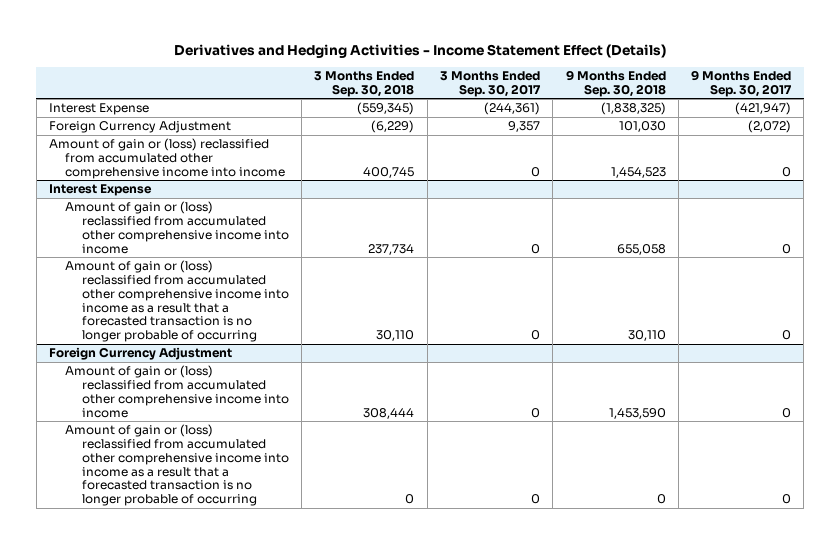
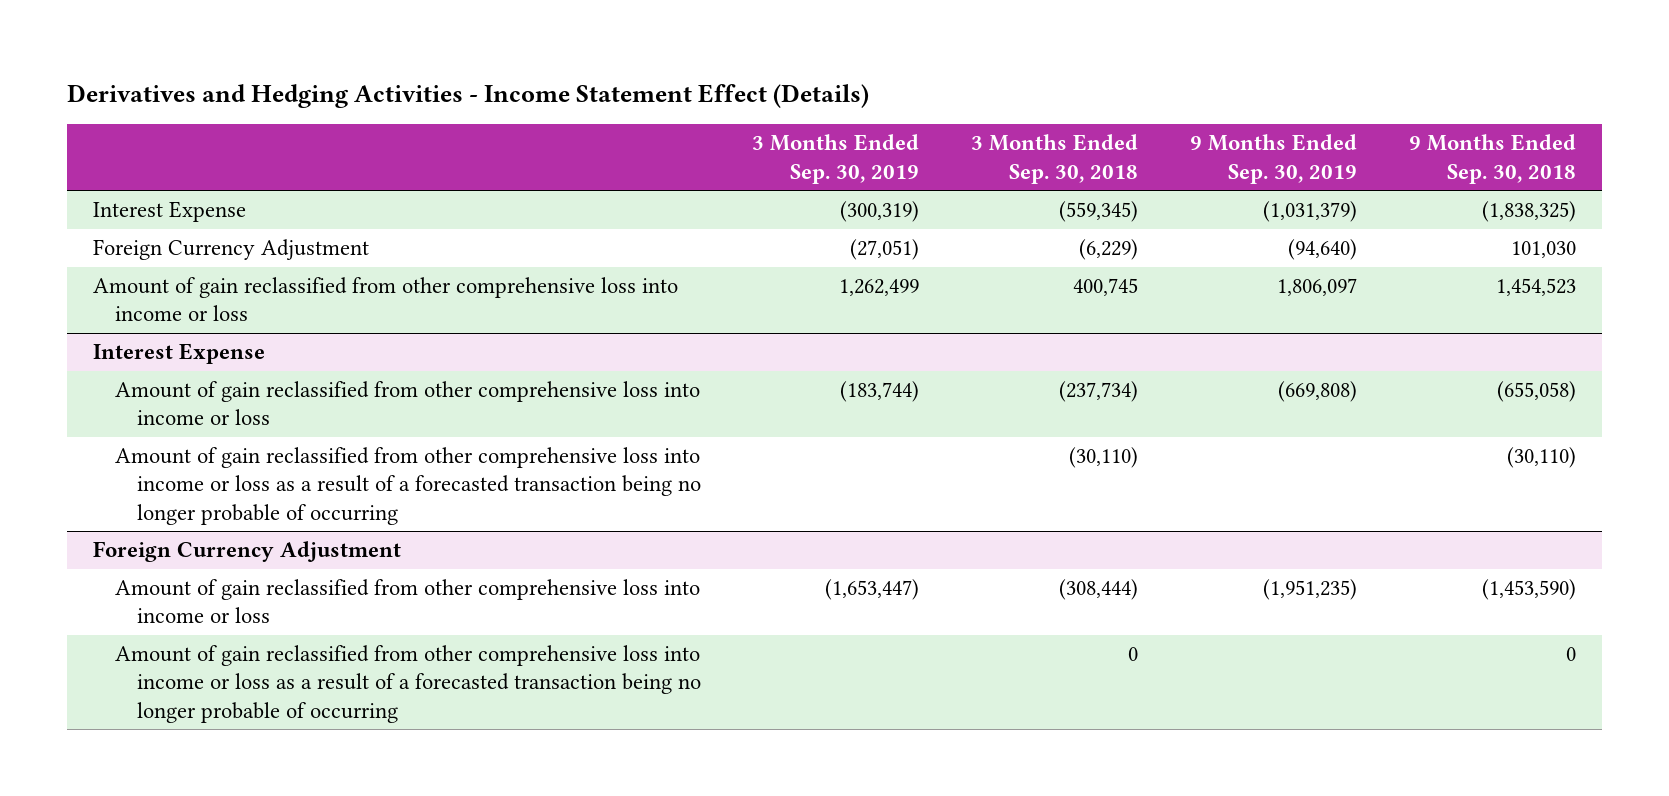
- | 3 Months Ended Sep. 30, 2018 | 3 Months Ended Sep. 30, 2017 | 9 Months Ended Sep. 30, 2018 | 9 Months Ended Sep. 30, 2017
+ | 3 Months Ended Sep. 30, 2019 | 3 Months Ended Sep. 30, 2018 | 9 Months Ended Sep. 30, 2019 | 9 Months Ended Sep. 30, 2018
- Amount of gain or (loss) reclassified from accumulated other comprehensive income into income | 400,745 | 0 | 1,454,523 | 0
+ Amount of gain reclassified from other comprehensive loss into income or loss | 1,262,499 | 400,745 | 1,806,097 | 1,454,523
@ Interest Expense
- Amount of gain or (loss) reclassified from accumulated other comprehensive income into income | 237,734 | 0 | 655,058 | 0
- Amount of gain or (loss) reclassified from accumulated other comprehensive income into income as a result that a forecasted transaction is no longer probable of occurring | 30,110 | 0 | 30,110 | 0
+ Amount of gain reclassified from other comprehensive loss into income or loss | (183,744) | (237,734) | (669,808) | (655,058)
+ Amount of gain reclassified from other comprehensive loss into income or loss as a result of a forecasted transaction being no longer probable of occurring | | (30,110) | | (30,110)
@ Foreign Currency Adjustment
- Amount of gain or (loss) reclassified from accumulated other comprehensive income into income | 308,444 | 0 | 1,453,590 | 0
- Amount of gain or (loss) reclassified from accumulated other comprehensive income into income as a result that a forecasted transaction is no longer probable of occurring | 0 | 0 | 0 | 0
+ Amount of gain reclassified from other comprehensive loss into income or loss | (1,653,447) | (308,444) | (1,951,235) | (1,453,590)
+ Amount of gain reclassified from other comprehensive loss into income or loss as a result of a forecasted transaction being no longer probable of occurring | | 0 | | 0

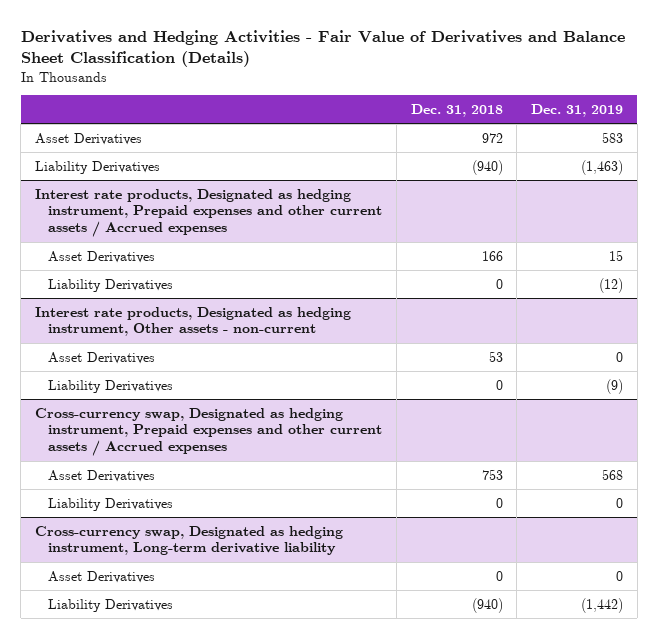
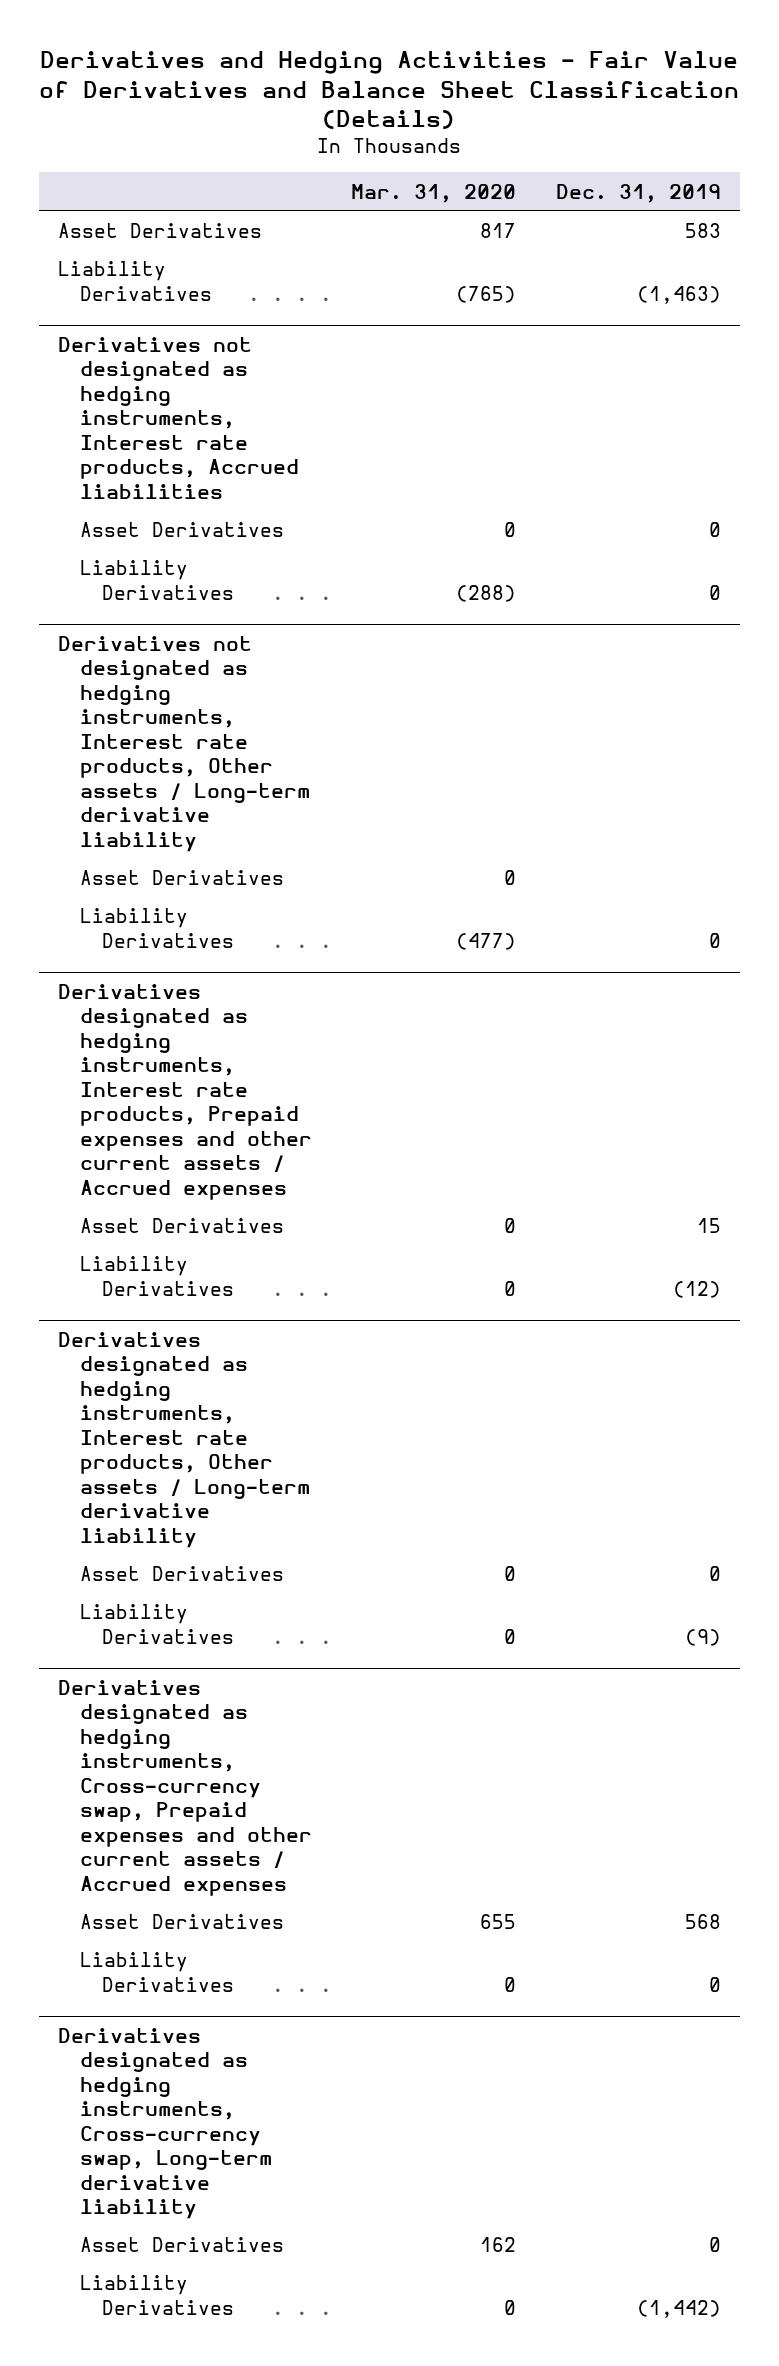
- | Dec. 31, 2018 | Dec. 31, 2019
+ | Mar. 31, 2020 | Dec. 31, 2019
- Interest rate products, Designated as hedging instrument, Prepaid expenses and other current assets / Accrued expenses
+ Derivatives not designated as hedging instruments, Interest rate products, Accrued liabilities
+ Asset Derivatives | 0 | 0
+ Liability Derivatives | (288) | 0
+ Derivatives not designated as hedging instruments, Interest rate products, Other assets / Long-term derivative liability
+ Asset Derivatives | 0 |
+ Liability Derivatives | (477) | 0
+ Derivatives designated as hedging instruments, Interest rate products, Prepaid expenses and other current assets / Accrued expenses
- Interest rate products, Designated as hedging instrument, Other assets - non-current
+ Derivatives designated as hedging instruments, Interest rate products, Other assets / Long-term derivative liability
- Cross-currency swap, Designated as hedging instrument, Prepaid expenses and other current assets / Accrued expenses
+ Derivatives designated as hedging instruments, Cross-currency swap, Prepaid expenses and other current assets / Accrued expenses
- Cross-currency swap, Designated as hedging instrument, Long-term derivative liability
+ Derivatives designated as hedging instruments, Cross-currency swap, Long-term derivative liability

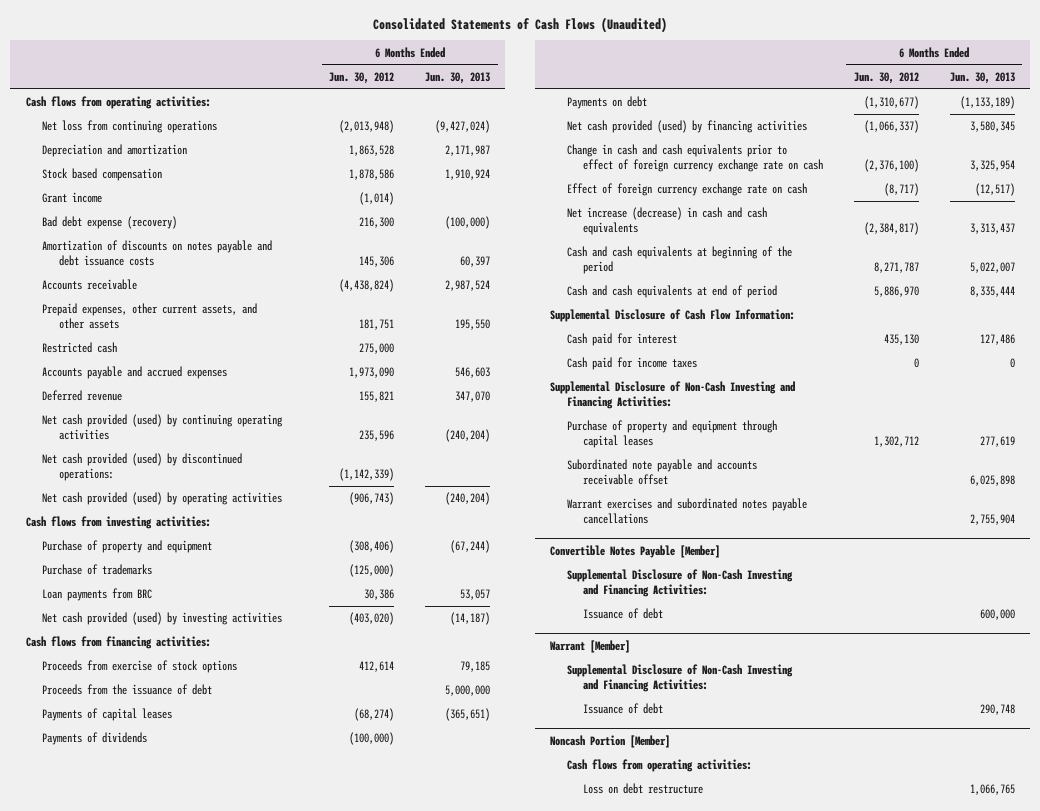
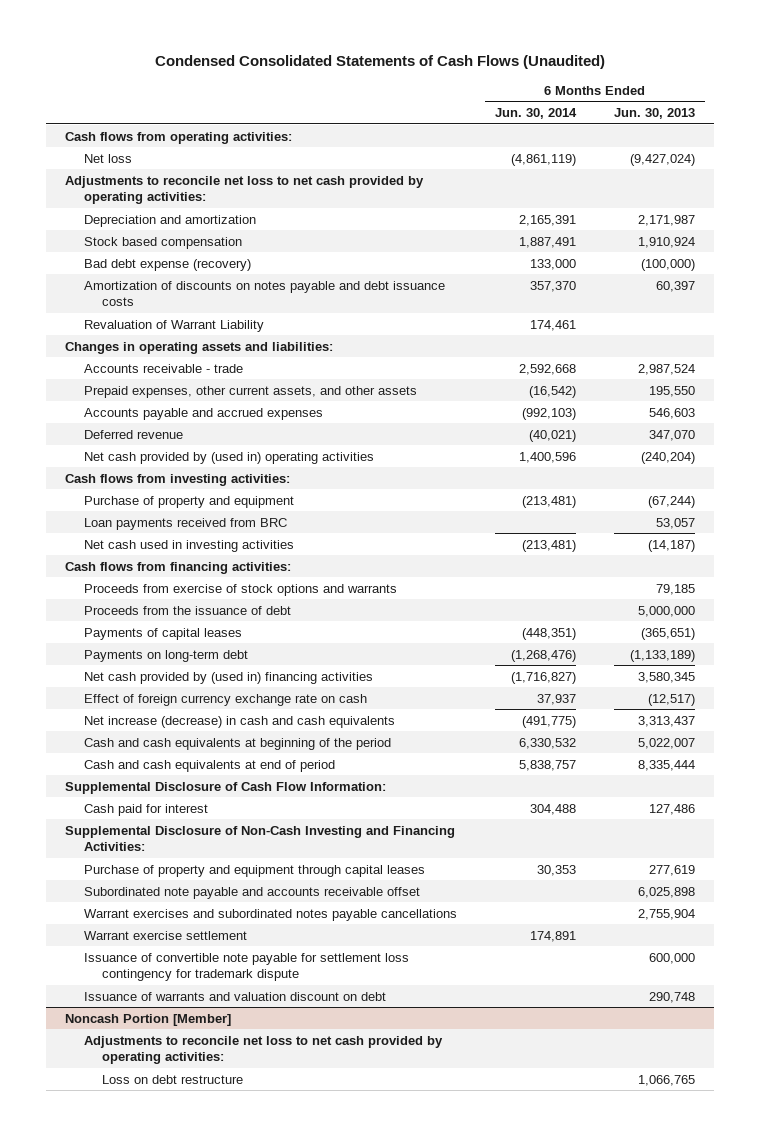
- Consolidated Statements of Cash Flows (Unaudited)
+ Condensed Consolidated Statements of Cash Flows (Unaudited)
- | 6 Months Ended Jun. 30, 2012 | 6 Months Ended Jun. 30, 2013
+ | 6 Months Ended Jun. 30, 2014 | 6 Months Ended Jun. 30, 2013
- Net loss from continuing operations | (2,013,948) | (9,427,024)
+ Net loss | (4,861,119) | (9,427,024)
+ Adjustments to reconcile net loss to net cash provided by operating activities:
- Grant income | (1,014) |
- Accounts receivable | (4,438,824) | 2,987,524
+ Revaluation of Warrant Liability | 174,461 |
+ Changes in operating assets and liabilities:
+ Accounts receivable - trade | 2,592,668 | 2,987,524
- Restricted cash | 275,000 |
- Net cash provided (used) by continuing operating activities | 235,596 | (240,204)
- Net cash provided (used) by discontinued operations: | (1,142,339) |
- Net cash provided (used) by operating activities | (906,743) | (240,204)
+ Net cash provided by (used in) operating activities | 1,400,596 | (240,204)
- Purchase of trademarks | (125,000) |
- Loan payments from BRC | 30,386 | 53,057
- Net cash provided (used) by investing activities | (403,020) | (14,187)
+ Loan payments received from BRC | | 53,057
+ Net cash used in investing activities | (213,481) | (14,187)
- Proceeds from exercise of stock options | 412,614 | 79,185
+ Proceeds from exercise of stock options and warrants | | 79,185
- Payments of dividends | (100,000) |
- Payments on debt | (1,310,677) | (1,133,189)
- Net cash provided (used) by financing activities | (1,066,337) | 3,580,345
- Change in cash and cash equivalents prior to effect of foreign currency exchange rate on cash | (2,376,100) | 3,325,954
+ Payments on long-term debt | (1,268,476) | (1,133,189)
+ Net cash provided by (used in) financing activities | (1,716,827) | 3,580,345
- Cash paid for income taxes | 0 | 0
- Convertible Notes Payable [Member]
- Supplemental Disclosure of Non-Cash Investing and Financing Activities:
- Issuance of debt | | 600,000
- Warrant [Member]
- Supplemental Disclosure of Non-Cash Investing and Financing Activities:
- Issuance of debt | | 290,748
+ Warrant exercise settlement | 174,891 |
+ Issuance of convertible note payable for settlement loss contingency for trademark dispute | | 600,000
+ Issuance of warrants and valuation discount on debt | | 290,748
@ Noncash Portion [Member]
- Cash flows from operating activities:
+ Adjustments to reconcile net loss to net cash provided by operating activities:

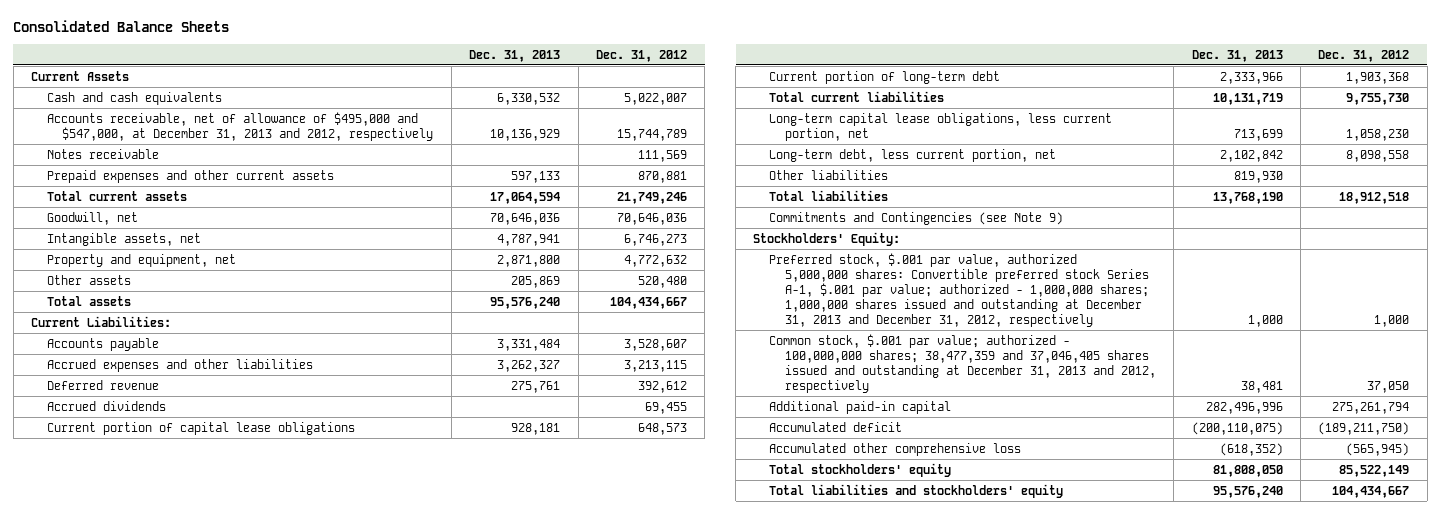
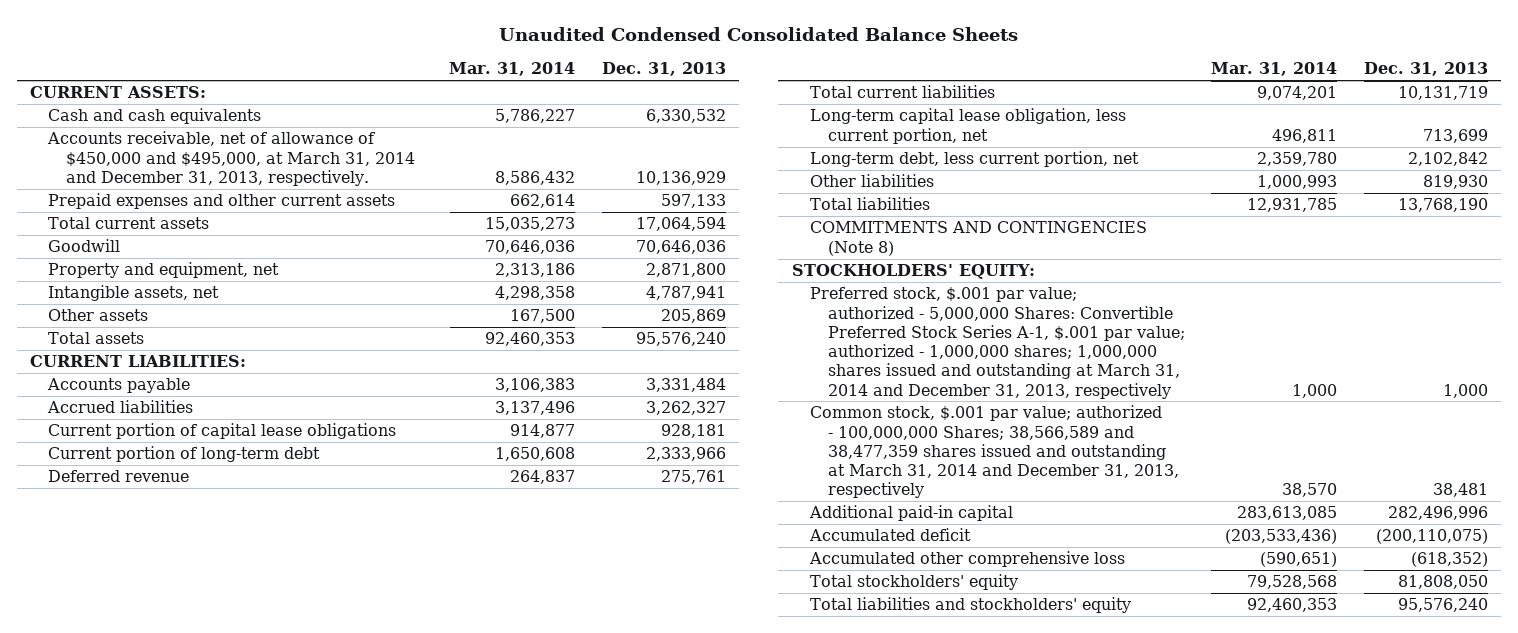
- Consolidated Balance Sheets
+ Unaudited Condensed Consolidated Balance Sheets
- | Dec. 31, 2013 | Dec. 31, 2012
+ | Mar. 31, 2014 | Dec. 31, 2013
- Current Assets
+ CURRENT ASSETS:
- Accounts receivable, net of allowance of $495,000 and $547,000, at December 31, 2013 and 2012, respectively | 10,136,929 | 15,744,789
- Notes receivable | | 111,569
- Prepaid expenses and other current assets | 597,133 | 870,881
+ Accounts receivable, net of allowance of $450,000 and $495,000, at March 31, 2014 and December 31, 2013, respectively. | 8,586,432 | 10,136,929
+ Prepaid expenses and olther current assets | 662,614 | 597,133
- Goodwill, net | 70,646,036 | 70,646,036
+ Goodwill | 70,646,036 | 70,646,036
moved down: Intangible assets, net | 4,298,358 | 4,787,941
- Current Liabilities:
+ CURRENT LIABILITIES:
- Accrued expenses and other liabilities | 3,262,327 | 3,213,115
- Accrued dividends | | 69,455
+ Accrued liabilities | 3,137,496 | 3,262,327
moved down: Deferred revenue | 264,837 | 275,761
- Long-term capital lease obligations, less current portion, net | 713,699 | 1,058,230
+ Long-term capital lease obligation, less current portion, net | 496,811 | 713,699
- Commitments and Contingencies (see Note 9)
- Stockholders' Equity:
- Preferred stock, $.001 par value, authorized 5,000,000 shares: Convertible preferred stock Series A-1, $.001 par value; authorized - 1,000,000 shares; 1,000,000 shares issued and outstanding at December 31, 2013 and December 31, 2012, respectively | 1,000 | 1,000
- Common stock, $.001 par value; authorized - 100,000,000 shares; 38,477,359 and 37,046,405 shares issued and outstanding at December 31, 2013 and 2012, respectively | 38,481 | 37,050
+ COMMITMENTS AND CONTINGENCIES (Note 8)
+ STOCKHOLDERS' EQUITY:
+ Preferred stock, $.001 par value; authorized - 5,000,000 Shares: Convertible Preferred Stock Series A-1, $.001 par value; authorized - 1,000,000 shares; 1,000,000 shares issued and outstanding at March 31, 2014 and December 31, 2013, respectively | 1,000 | 1,000
+ Common stock, $.001 par value; authorized - 100,000,000 Shares; 38,566,589 and 38,477,359 shares issued and outstanding at March 31, 2014 and December 31, 2013, respectively | 38,570 | 38,481

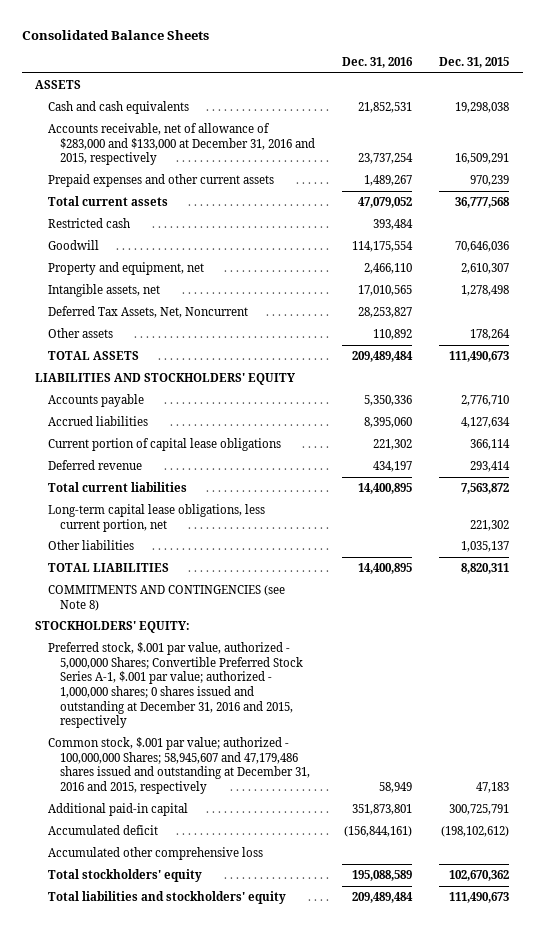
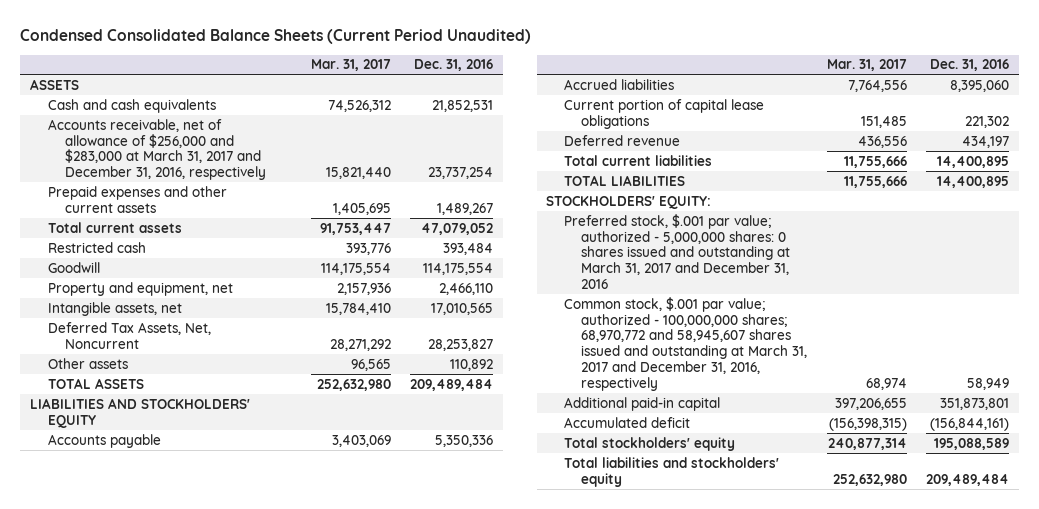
- Consolidated Balance Sheets
+ Condensed Consolidated Balance Sheets (Current Period Unaudited)
- | Dec. 31, 2016 | Dec. 31, 2015
+ | Mar. 31, 2017 | Dec. 31, 2016
- Accounts receivable, net of allowance of $283,000 and $133,000 at December 31, 2016 and 2015, respectively | 23,737,254 | 16,509,291
+ Accounts receivable, net of allowance of $256,000 and $283,000 at March 31, 2017 and December 31, 2016, respectively | 15,821,440 | 23,737,254
- Long-term capital lease obligations, less current portion, net | | 221,302
- Other liabilities | | 1,035,137
- COMMITMENTS AND CONTINGENCIES (see Note 8)
- Preferred stock, $.001 par value, authorized - 5,000,000 Shares; Convertible Preferred Stock Series A-1, $.001 par value; authorized - 1,000,000 shares; 0 shares issued and outstanding at December 31, 2016 and 2015, respectively
- Common stock, $.001 par value; authorized - 100,000,000 Shares; 58,945,607 and 47,179,486 shares issued and outstanding at December 31, 2016 and 2015, respectively | 58,949 | 47,183
+ Preferred stock, $.001 par value; authorized - 5,000,000 shares: 0 shares issued and outstanding at March 31, 2017 and December 31, 2016
+ Common stock, $.001 par value; authorized - 100,000,000 shares; 68,970,772 and 58,945,607 shares issued and outstanding at March 31, 2017 and December 31, 2016, respectively | 68,974 | 58,949
- Accumulated other comprehensive loss

